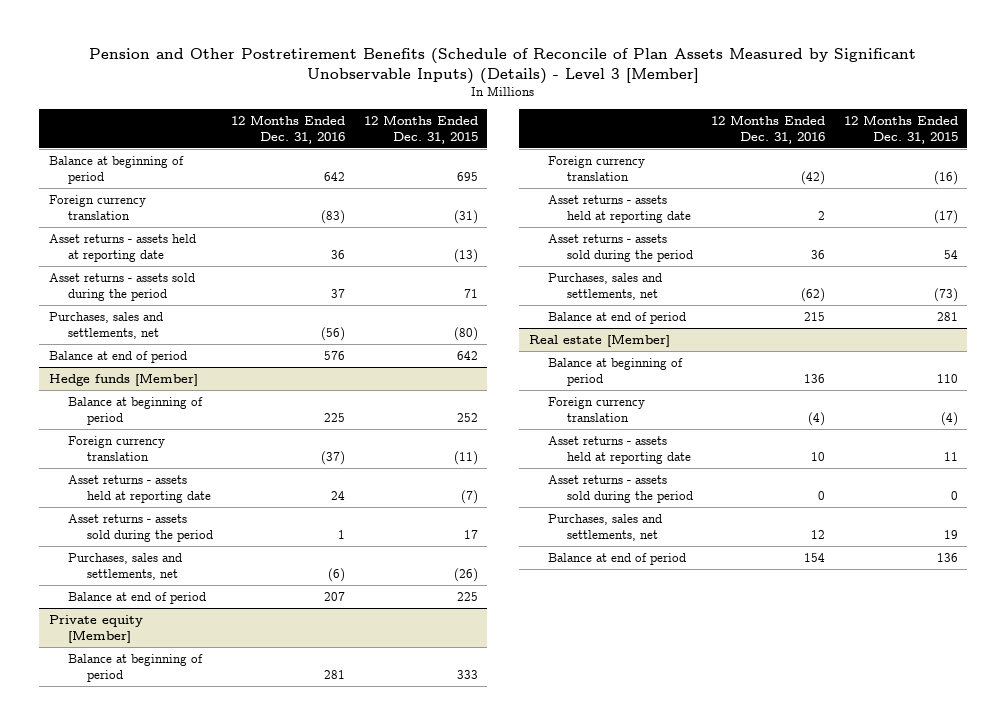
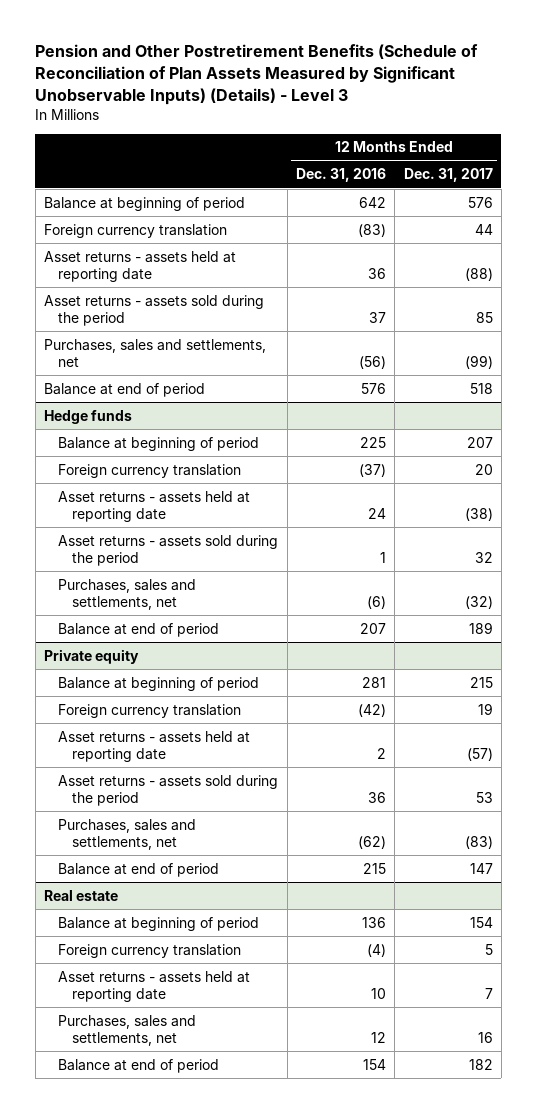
- Pension and Other Postretirement Benefits (Schedule of Reconcile of Plan Assets Measured by Significant Unobservable Inputs) (Details) - Level 3 [Member]
+ Pension and Other Postretirement Benefits (Schedule of Reconciliation of Plan Assets Measured by Significant Unobservable Inputs) (Details) - Level 3
- | 12 Months Ended Dec. 31, 2016 | 12 Months Ended Dec. 31, 2015
+ | 12 Months Ended Dec. 31, 2016 | 12 Months Ended Dec. 31, 2017
- Hedge funds [Member]
+ Hedge funds
- Private equity [Member]
+ Private equity
- Real estate [Member]
+ Real estate
- Asset returns - assets sold during the period | 0 | 0

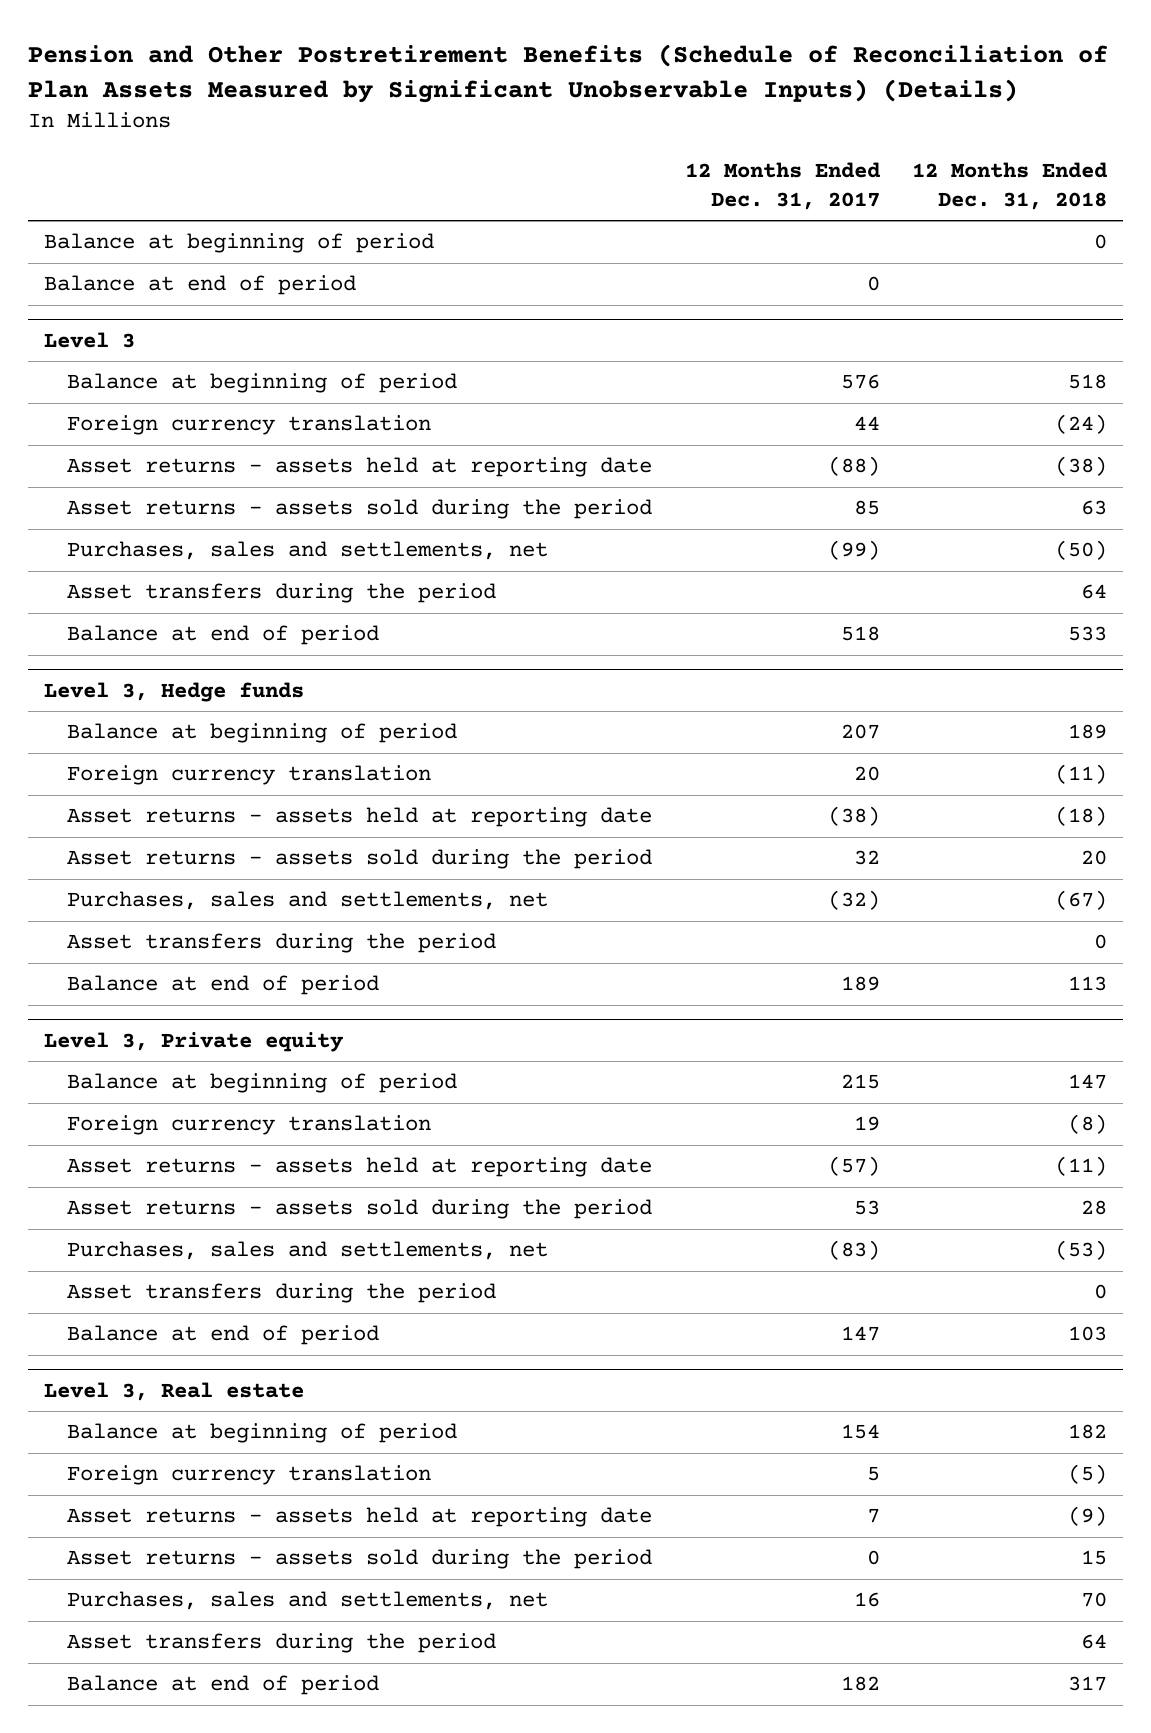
- Pension and Other Postretirement Benefits (Schedule of Reconciliation of Plan Assets Measured by Significant Unobservable Inputs) (Details) - Level 3
+ Pension and Other Postretirement Benefits (Schedule of Reconciliation of Plan Assets Measured by Significant Unobservable Inputs) (Details)
- | 12 Months Ended Dec. 31, 2016 | 12 Months Ended Dec. 31, 2017
+ | 12 Months Ended Dec. 31, 2017 | 12 Months Ended Dec. 31, 2018
+ Balance at beginning of period | | 0
+ Balance at end of period | 0 |
+ Level 3
+ Asset transfers during the period | | 64
- Hedge funds
+ Level 3, Hedge funds
+ Asset transfers during the period | | 0
- Private equity
+ Level 3, Private equity
+ Asset transfers during the period | | 0
- Real estate
+ Level 3, Real estate
+ Asset returns - assets sold during the period | 0 | 15
+ Asset transfers during the period | | 64

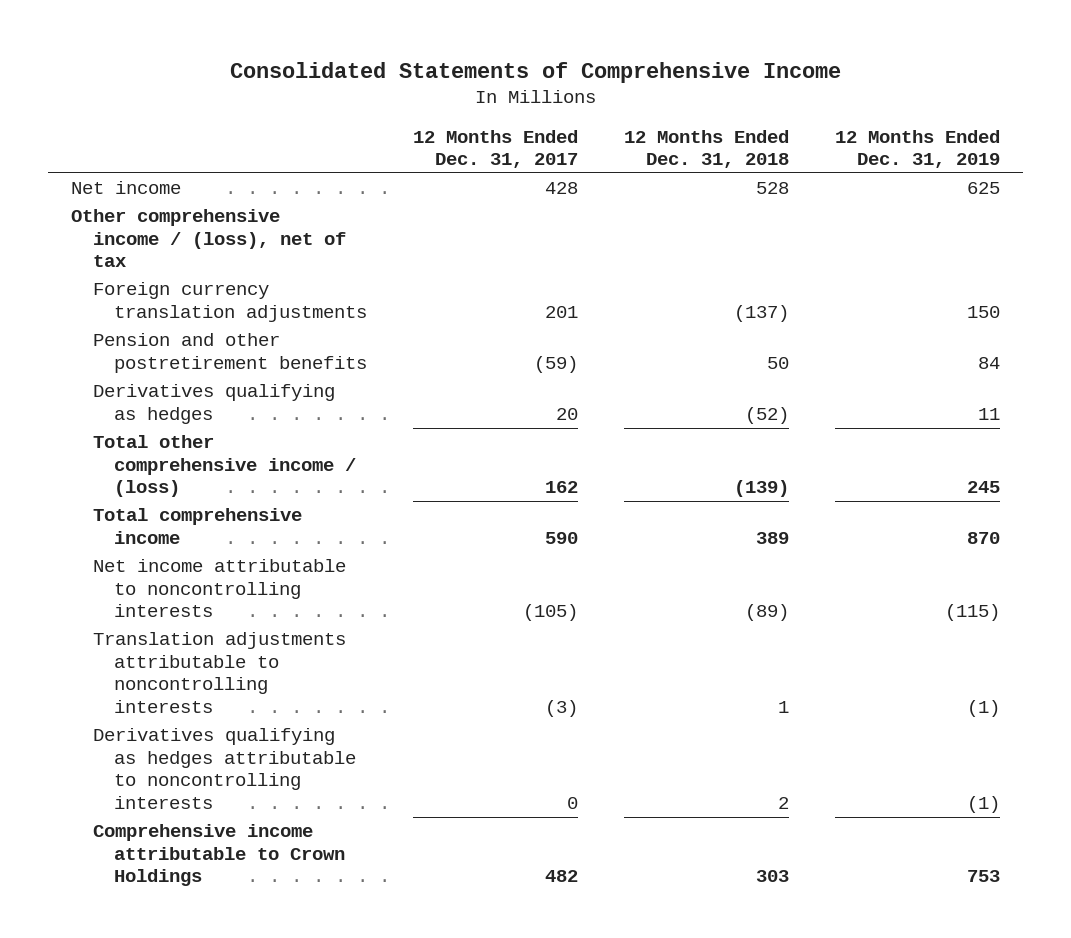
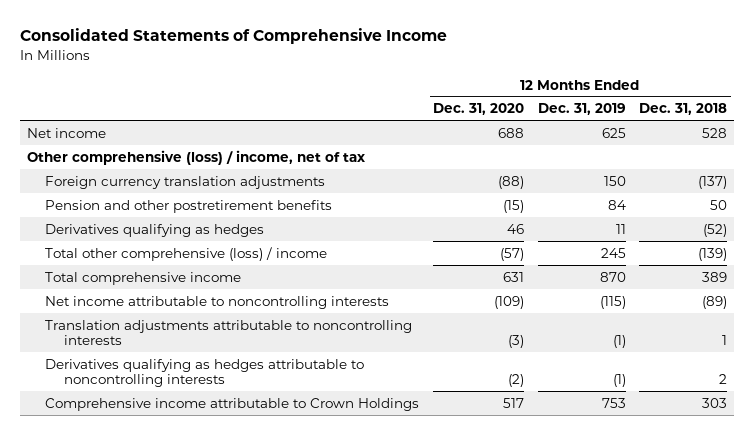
- | 12 Months Ended Dec. 31, 2017 | 12 Months Ended Dec. 31, 2018 | 12 Months Ended Dec. 31, 2019
+ | 12 Months Ended Dec. 31, 2020 | 12 Months Ended Dec. 31, 2019 | 12 Months Ended Dec. 31, 2018
- Other comprehensive income / (loss), net of tax
+ Other comprehensive (loss) / income, net of tax
- Total other comprehensive income / (loss) | 162 | (139) | 245
+ Total other comprehensive (loss) / income | (57) | 245 | (139)

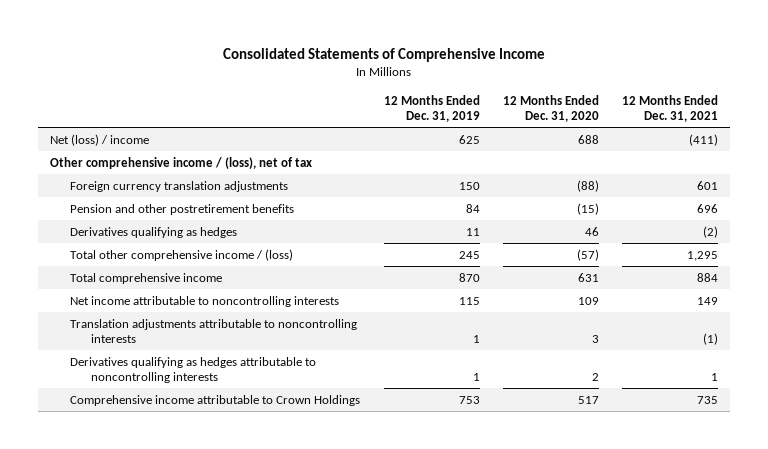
- | 12 Months Ended Dec. 31, 2020 | 12 Months Ended Dec. 31, 2019 | 12 Months Ended Dec. 31, 2018
+ | 12 Months Ended Dec. 31, 2019 | 12 Months Ended Dec. 31, 2020 | 12 Months Ended Dec. 31, 2021
- Net income | 688 | 625 | 528
- Other comprehensive (loss) / income, net of tax
+ Net (loss) / income | 625 | 688 | (411)
+ Other comprehensive income / (loss), net of tax
- Total other comprehensive (loss) / income | (57) | 245 | (139)
+ Total other comprehensive income / (loss) | 245 | (57) | 1,295
- Net income attributable to noncontrolling interests | (109) | (115) | (89)
- Translation adjustments attributable to noncontrolling interests | (3) | (1) | 1
- Derivatives qualifying as hedges attributable to noncontrolling interests | (2) | (1) | 2
+ Net income attributable to noncontrolling interests | 115 | 109 | 149
+ Translation adjustments attributable to noncontrolling interests | 1 | 3 | (1)
+ Derivatives qualifying as hedges attributable to noncontrolling interests | 1 | 2 | 1

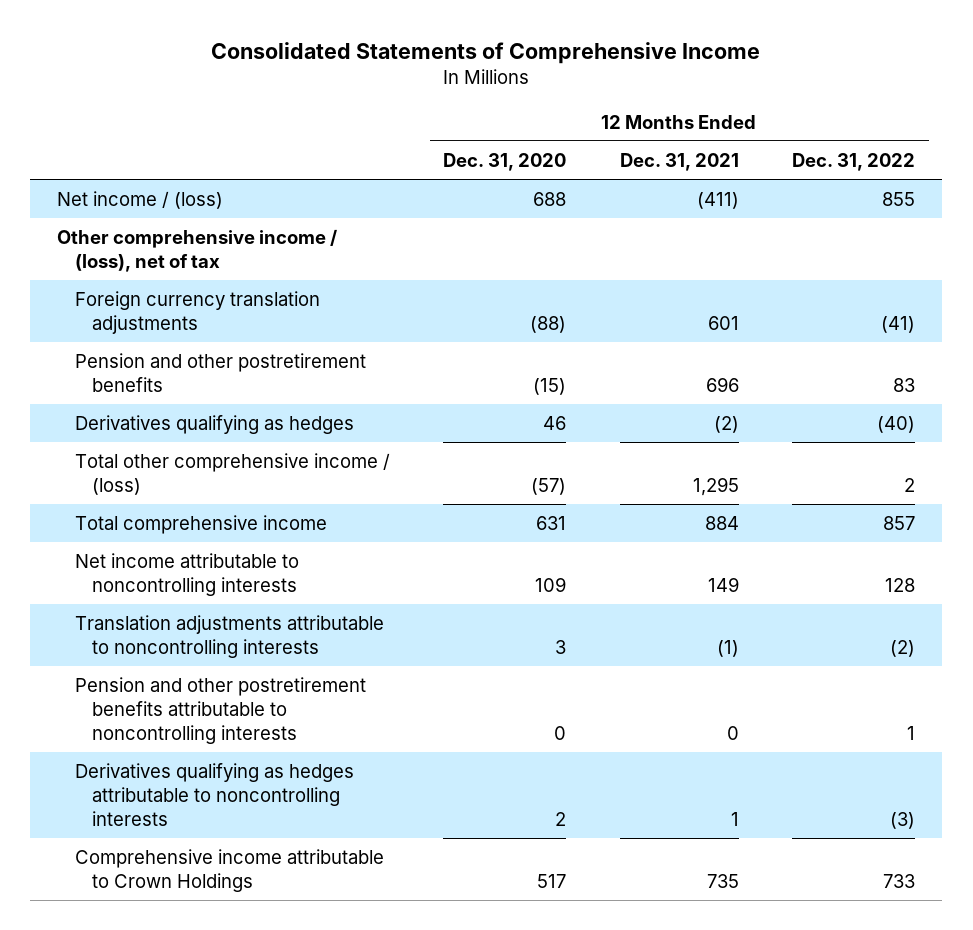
- | 12 Months Ended Dec. 31, 2019 | 12 Months Ended Dec. 31, 2020 | 12 Months Ended Dec. 31, 2021
+ | 12 Months Ended Dec. 31, 2020 | 12 Months Ended Dec. 31, 2021 | 12 Months Ended Dec. 31, 2022
- Net (loss) / income | 625 | 688 | (411)
+ Net income / (loss) | 688 | (411) | 855
+ Pension and other postretirement benefits attributable to noncontrolling interests | 0 | 0 | 1

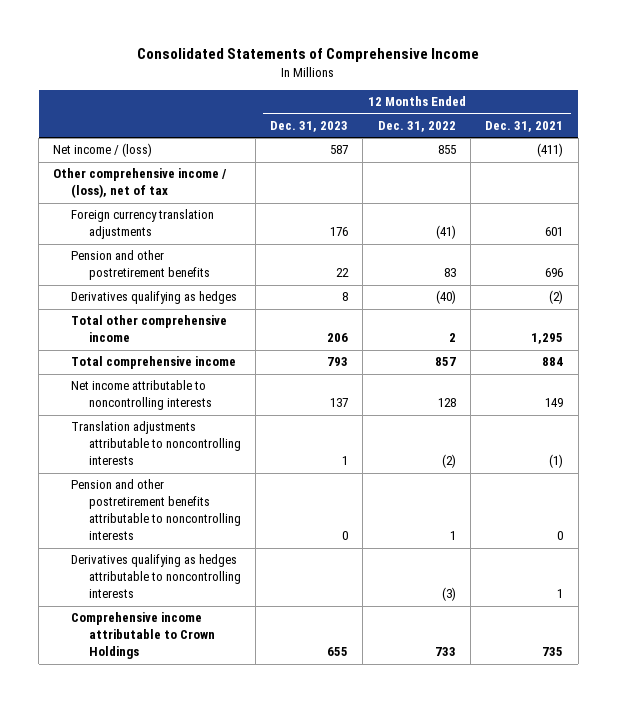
- | 12 Months Ended Dec. 31, 2020 | 12 Months Ended Dec. 31, 2021 | 12 Months Ended Dec. 31, 2022
+ | 12 Months Ended Dec. 31, 2023 | 12 Months Ended Dec. 31, 2022 | 12 Months Ended Dec. 31, 2021
- Total other comprehensive income / (loss) | (57) | 1,295 | 2
+ Total other comprehensive income | 206 | 2 | 1,295

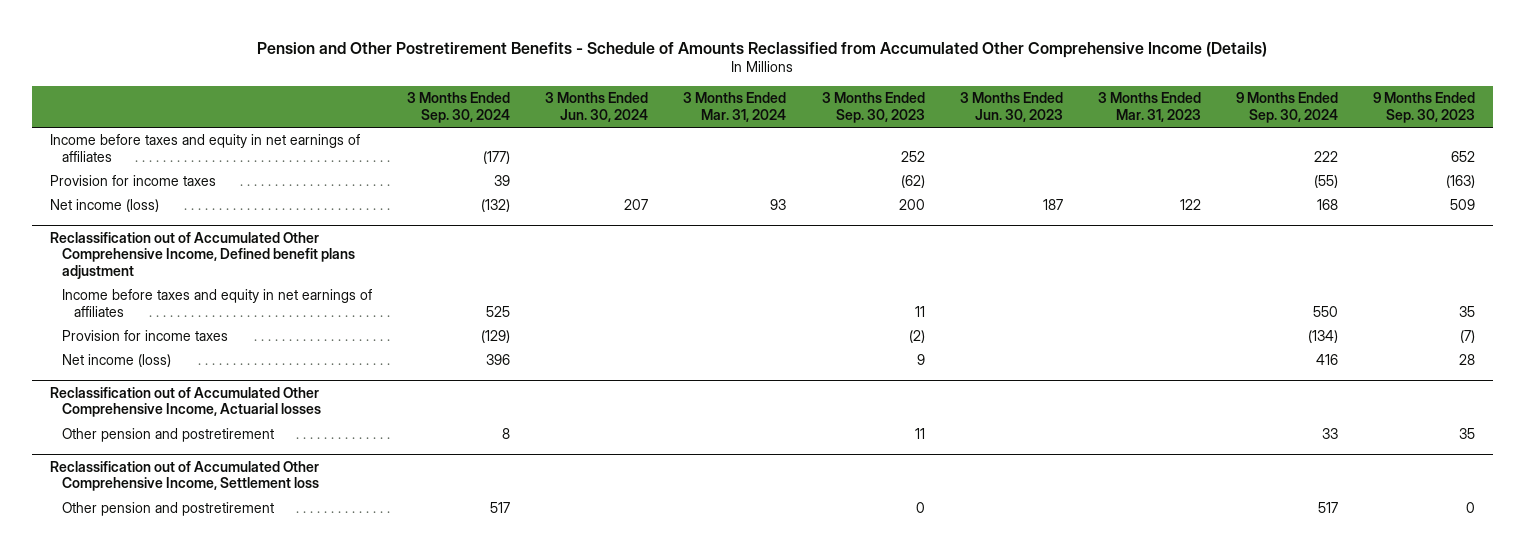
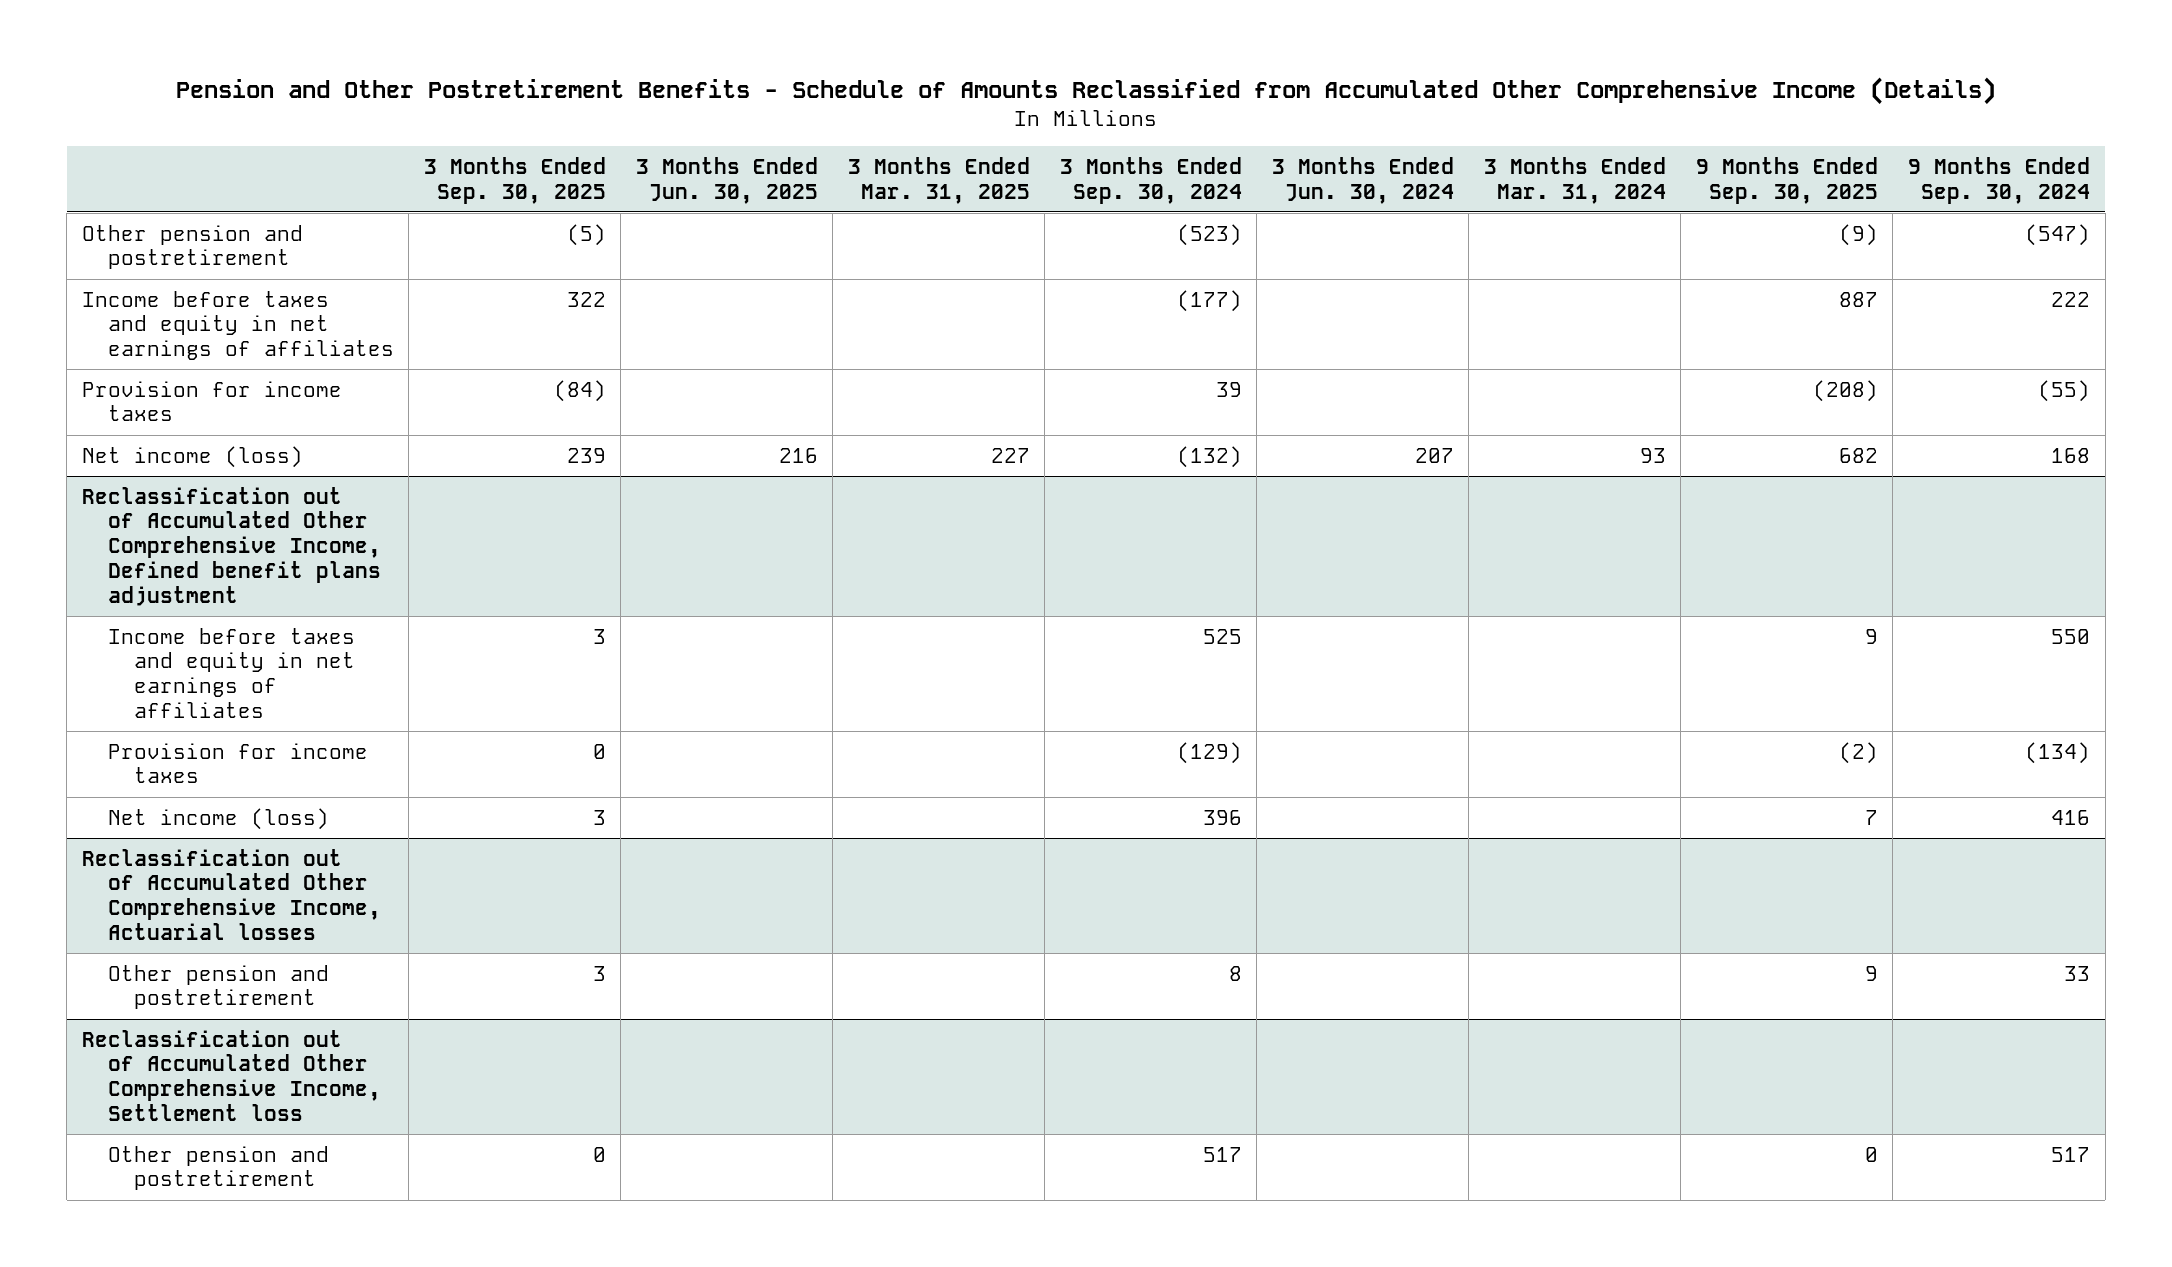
- | 3 Months Ended Sep. 30, 2024 | 3 Months Ended Jun. 30, 2024 | 3 Months Ended Mar. 31, 2024 | 3 Months Ended Sep. 30, 2023 | 3 Months Ended Jun. 30, 2023 | 3 Months Ended Mar. 31, 2023 | 9 Months Ended Sep. 30, 2024 | 9 Months Ended Sep. 30, 2023
+ | 3 Months Ended Sep. 30, 2025 | 3 Months Ended Jun. 30, 2025 | 3 Months Ended Mar. 31, 2025 | 3 Months Ended Sep. 30, 2024 | 3 Months Ended Jun. 30, 2024 | 3 Months Ended Mar. 31, 2024 | 9 Months Ended Sep. 30, 2025 | 9 Months Ended Sep. 30, 2024
+ Other pension and postretirement | (5) | | | (523) | | | (9) | (547)

